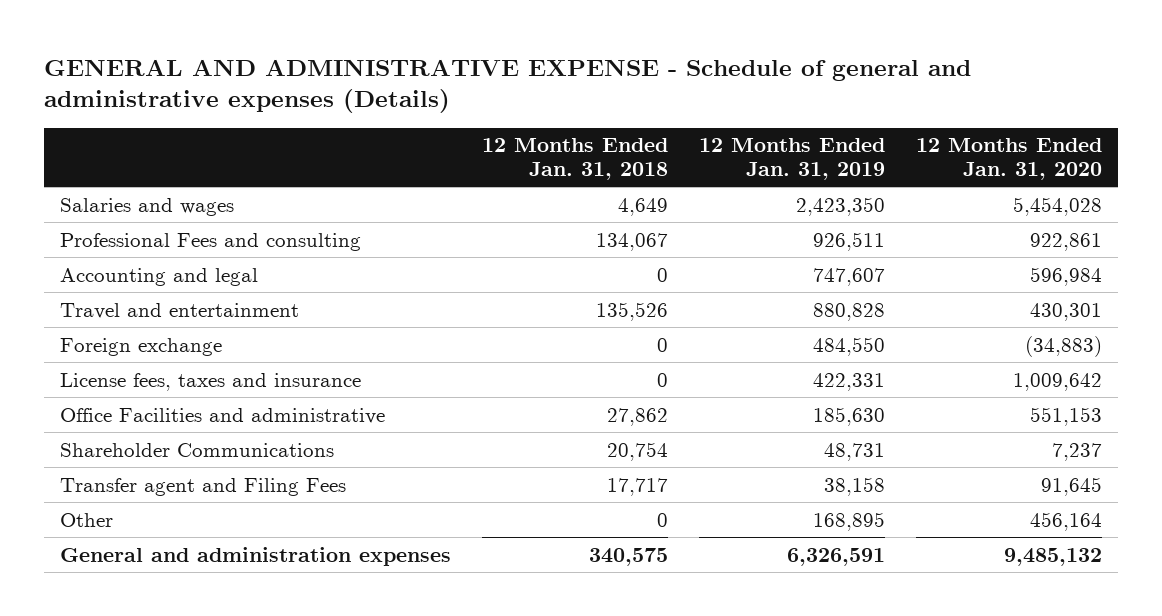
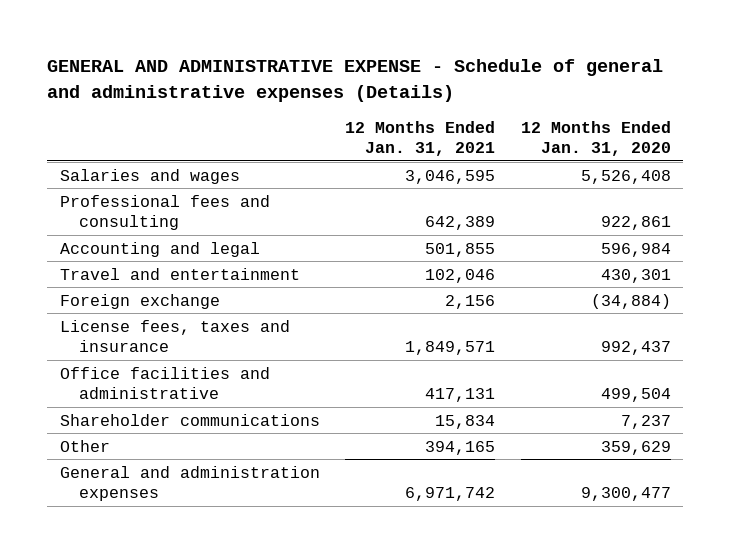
- | 12 Months Ended Jan. 31, 2018 | 12 Months Ended Jan. 31, 2019 | 12 Months Ended Jan. 31, 2020
+ | 12 Months Ended Jan. 31, 2021 | 12 Months Ended Jan. 31, 2020
- Salaries and wages | 4,649 | 2,423,350 | 5,454,028
- Professional Fees and consulting | 134,067 | 926,511 | 922,861
+ Salaries and wages | 3,046,595 | 5,526,408
+ Professional fees and consulting | 642,389 | 922,861
- Foreign exchange | 0 | 484,550 | (34,883)
- License fees, taxes and insurance | 0 | 422,331 | 1,009,642
- Office Facilities and administrative | 27,862 | 185,630 | 551,153
- Shareholder Communications | 20,754 | 48,731 | 7,237
- Transfer agent and Filing Fees | 17,717 | 38,158 | 91,645
- Other | 0 | 168,895 | 456,164
- General and administration expenses | 340,575 | 6,326,591 | 9,485,132
+ Foreign exchange | 2,156 | (34,884)
+ License fees, taxes and insurance | 1,849,571 | 992,437
+ Office facilities and administrative | 417,131 | 499,504
+ Shareholder communications | 15,834 | 7,237
+ Other | 394,165 | 359,629
+ General and administration expenses | 6,971,742 | 9,300,477

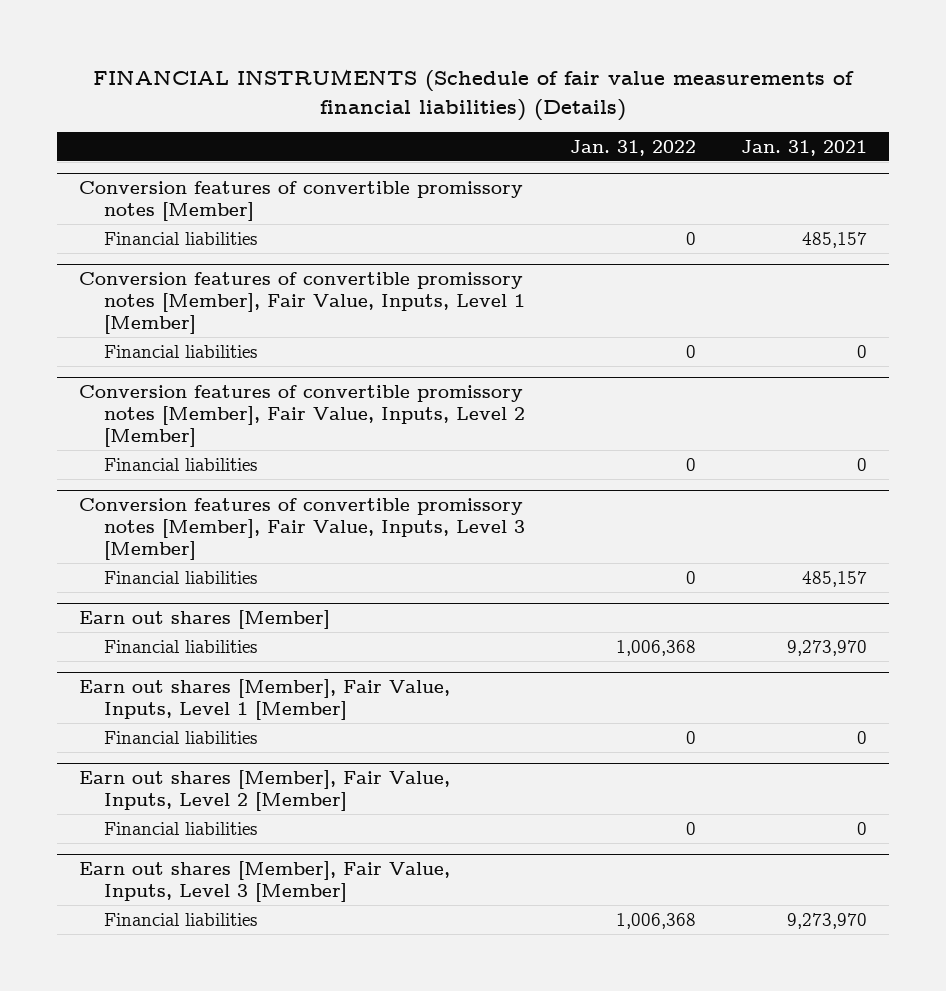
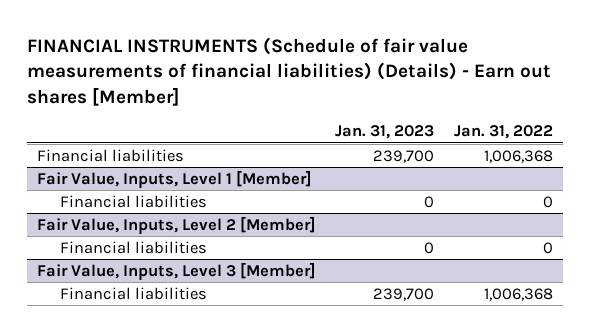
- FINANCIAL INSTRUMENTS (Schedule of fair value measurements of financial liabilities) (Details)
+ FINANCIAL INSTRUMENTS (Schedule of fair value measurements of financial liabilities) (Details) - Earn out shares [Member]
- | Jan. 31, 2022 | Jan. 31, 2021
+ | Jan. 31, 2023 | Jan. 31, 2022
- Conversion features of convertible promissory notes [Member]
- Financial liabilities | 0 | 485,157
- Conversion features of convertible promissory notes [Member], Fair Value, Inputs, Level 1 [Member]
- Financial liabilities | 0 | 0
- Conversion features of convertible promissory notes [Member], Fair Value, Inputs, Level 2 [Member]
- Financial liabilities | 0 | 0
- Conversion features of convertible promissory notes [Member], Fair Value, Inputs, Level 3 [Member]
- Financial liabilities | 0 | 485,157
- Earn out shares [Member]
- Earn out shares [Member], Fair Value, Inputs, Level 1 [Member]
+ Fair Value, Inputs, Level 1 [Member]
- Earn out shares [Member], Fair Value, Inputs, Level 2 [Member]
+ Fair Value, Inputs, Level 2 [Member]
- Earn out shares [Member], Fair Value, Inputs, Level 3 [Member]
+ Fair Value, Inputs, Level 3 [Member]

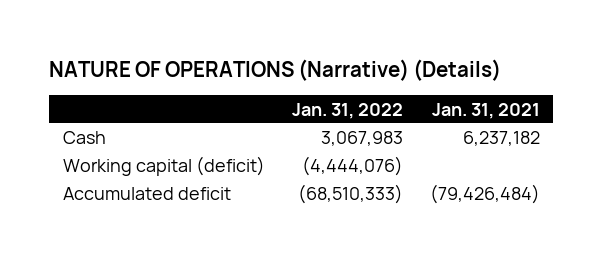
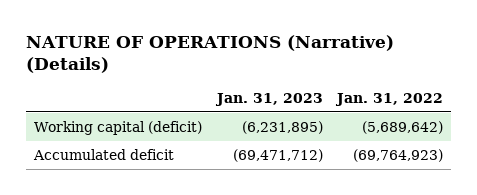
- | Jan. 31, 2022 | Jan. 31, 2021
+ | Jan. 31, 2023 | Jan. 31, 2022
- Cash | 3,067,983 | 6,237,182
- Working capital (deficit) | (4,444,076) |
- Accumulated deficit | (68,510,333) | (79,426,484)
+ Working capital (deficit) | (6,231,895) | (5,689,642)
+ Accumulated deficit | (69,471,712) | (69,764,923)

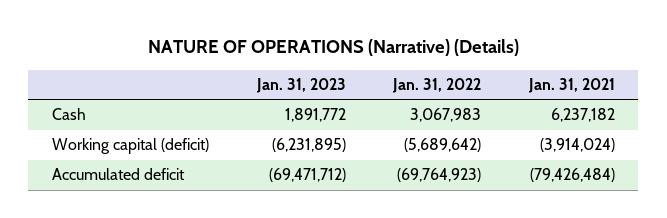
- | Jan. 31, 2023 | Jan. 31, 2022
+ | Jan. 31, 2023 | Jan. 31, 2022 | Jan. 31, 2021
+ Cash | 1,891,772 | 3,067,983 | 6,237,182

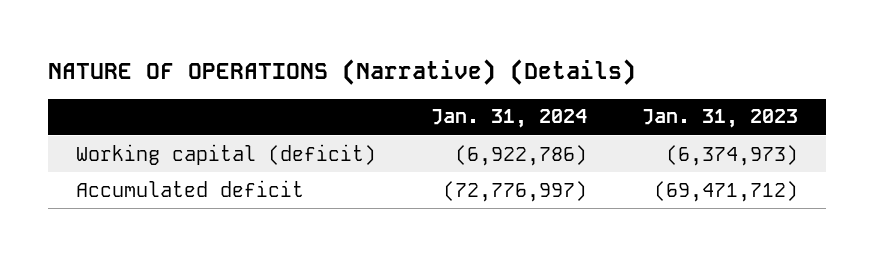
- | Jan. 31, 2023 | Jan. 31, 2022 | Jan. 31, 2021
+ | Jan. 31, 2024 | Jan. 31, 2023
- Cash | 1,891,772 | 3,067,983 | 6,237,182
- Working capital (deficit) | (6,231,895) | (5,689,642) | (3,914,024)
+ Working capital (deficit) | (6,922,786) | (6,374,973)

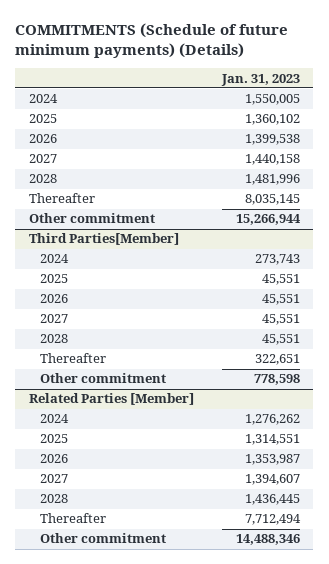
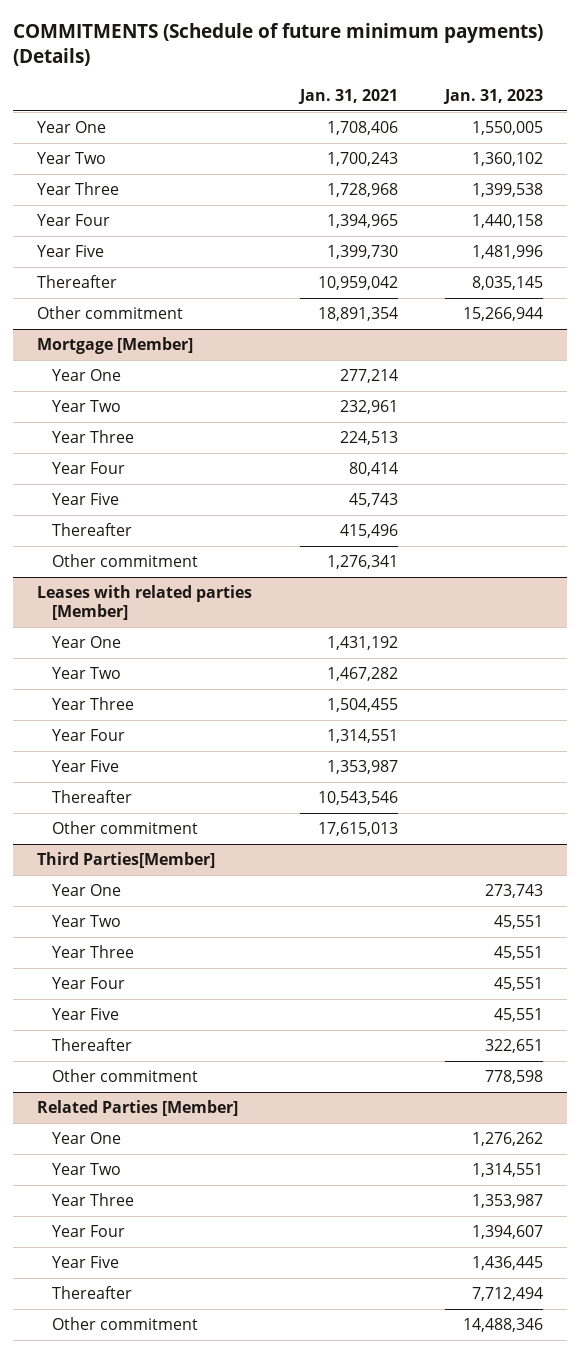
- | Jan. 31, 2023
+ | Jan. 31, 2021 | Jan. 31, 2023
- 2024 | 1,550,005
- 2025 | 1,360,102
- 2026 | 1,399,538
- 2027 | 1,440,158
- 2028 | 1,481,996
+ Year One | 1,708,406 | 1,550,005
+ Year Two | 1,700,243 | 1,360,102
+ Year Three | 1,728,968 | 1,399,538
+ Year Four | 1,394,965 | 1,440,158
+ Year Five | 1,399,730 | 1,481,996
+ Mortgage [Member]
+ Year One | 277,214 |
+ Year Two | 232,961 |
+ Year Three | 224,513 |
+ Year Four | 80,414 |
+ Year Five | 45,743 |
+ Thereafter | 415,496 |
+ Other commitment | 1,276,341 |
+ Leases with related parties [Member]
+ Year One | 1,431,192 |
+ Year Two | 1,467,282 |
+ Year Three | 1,504,455 |
+ Year Four | 1,314,551 |
+ Year Five | 1,353,987 |
+ Thereafter | 10,543,546 |
+ Other commitment | 17,615,013 |
@ Third Parties[Member]
- 2024 | 273,743
- 2025 | 45,551
- 2026 | 45,551
- 2027 | 45,551
- 2028 | 45,551
+ Year One | | 273,743
+ Year Two | | 45,551
+ Year Three | | 45,551
+ Year Four | | 45,551
+ Year Five | | 45,551
@ Related Parties [Member]
- 2024 | 1,276,262
- 2025 | 1,314,551
- 2026 | 1,353,987
- 2027 | 1,394,607
- 2028 | 1,436,445
+ Year One | | 1,276,262
+ Year Two | | 1,314,551
+ Year Three | | 1,353,987
+ Year Four | | 1,394,607
+ Year Five | | 1,436,445

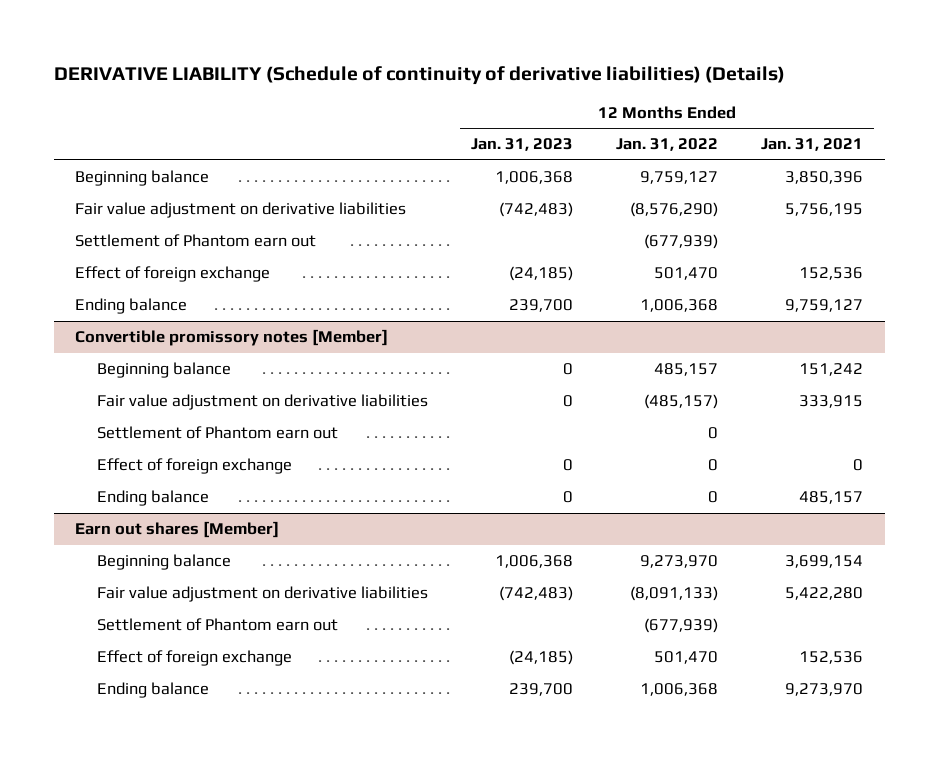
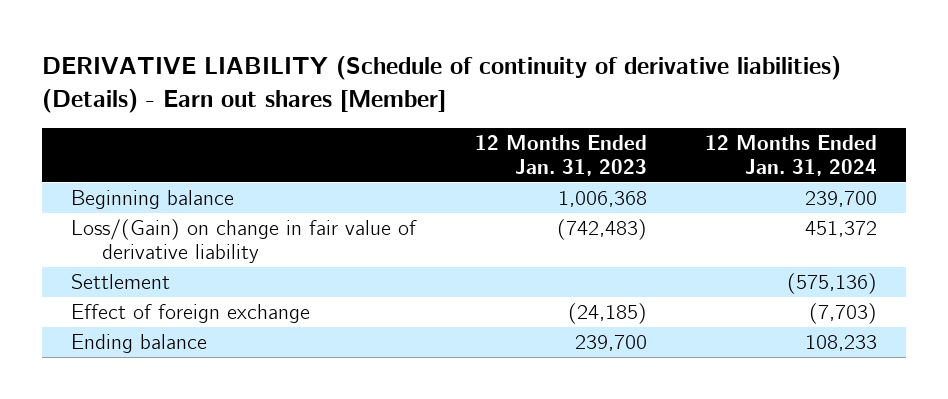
- DERIVATIVE LIABILITY (Schedule of continuity of derivative liabilities) (Details)
+ DERIVATIVE LIABILITY (Schedule of continuity of derivative liabilities) (Details) - Earn out shares [Member]
- | 12 Months Ended Jan. 31, 2023 | 12 Months Ended Jan. 31, 2022 | 12 Months Ended Jan. 31, 2021
+ | 12 Months Ended Jan. 31, 2023 | 12 Months Ended Jan. 31, 2024
- Fair value adjustment on derivative liabilities | (742,483) | (8,576,290) | 5,756,195
- Settlement of Phantom earn out | | (677,939) |
- Effect of foreign exchange | (24,185) | 501,470 | 152,536
- Ending balance | 239,700 | 1,006,368 | 9,759,127
- Convertible promissory notes [Member]
- Beginning balance | 0 | 485,157 | 151,242
- Fair value adjustment on derivative liabilities | 0 | (485,157) | 333,915
- Settlement of Phantom earn out | | 0 |
- Effect of foreign exchange | 0 | 0 | 0
- Ending balance | 0 | 0 | 485,157
- Earn out shares [Member]
- Beginning balance | 1,006,368 | 9,273,970 | 3,699,154
- Fair value adjustment on derivative liabilities | (742,483) | (8,091,133) | 5,422,280
- Settlement of Phantom earn out | | (677,939) |
+ Loss/(Gain) on change in fair value of derivative liability | (742,483) | 451,372
+ Settlement | | (575,136)

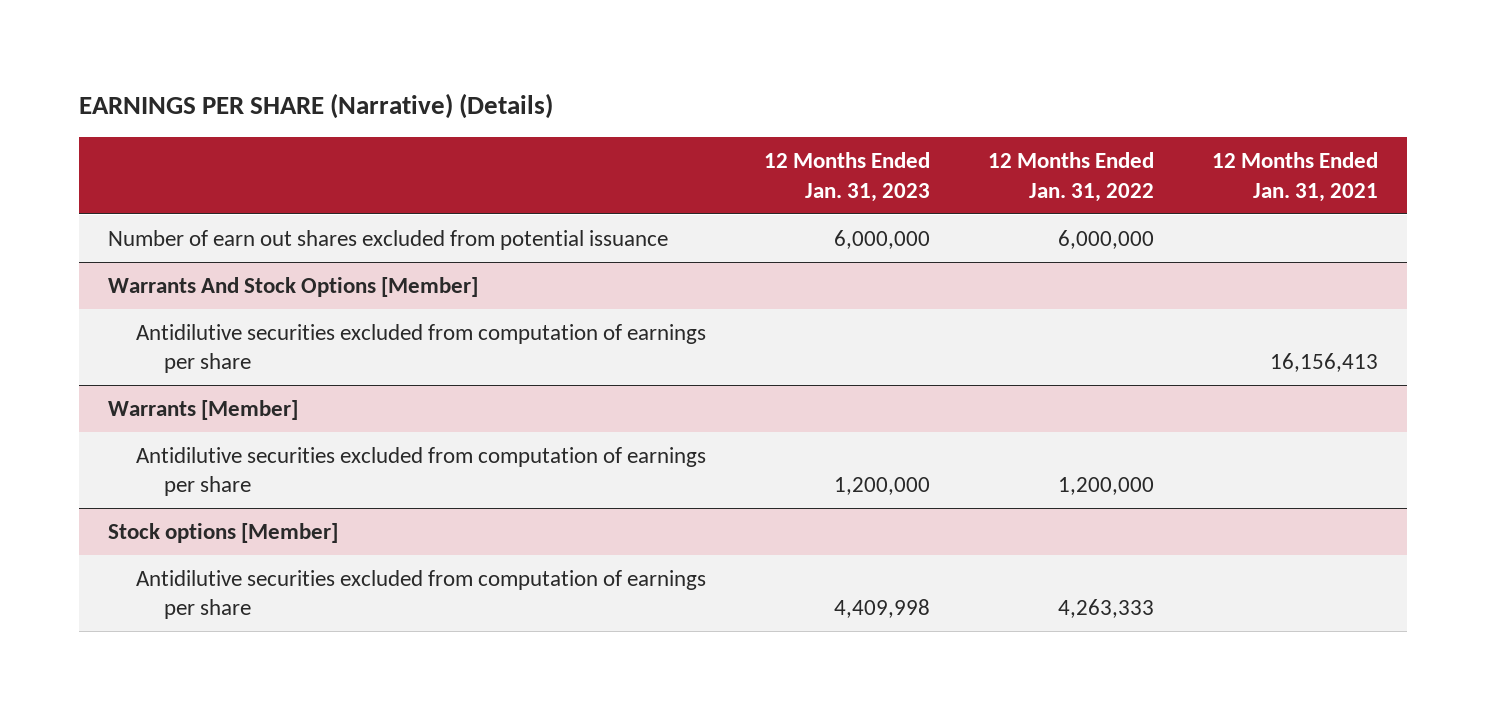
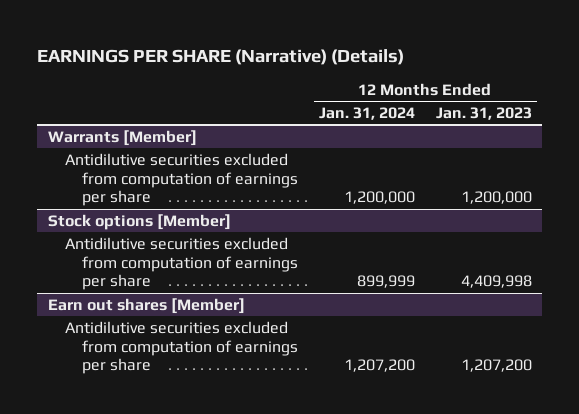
- | 12 Months Ended Jan. 31, 2023 | 12 Months Ended Jan. 31, 2022 | 12 Months Ended Jan. 31, 2021
+ | 12 Months Ended Jan. 31, 2024 | 12 Months Ended Jan. 31, 2023
- Number of earn out shares excluded from potential issuance | 6,000,000 | 6,000,000 |
- Warrants And Stock Options [Member]
- Antidilutive securities excluded from computation of earnings per share | | | 16,156,413
+ Earn out shares [Member]
+ Antidilutive securities excluded from computation of earnings per share | 1,207,200 | 1,207,200

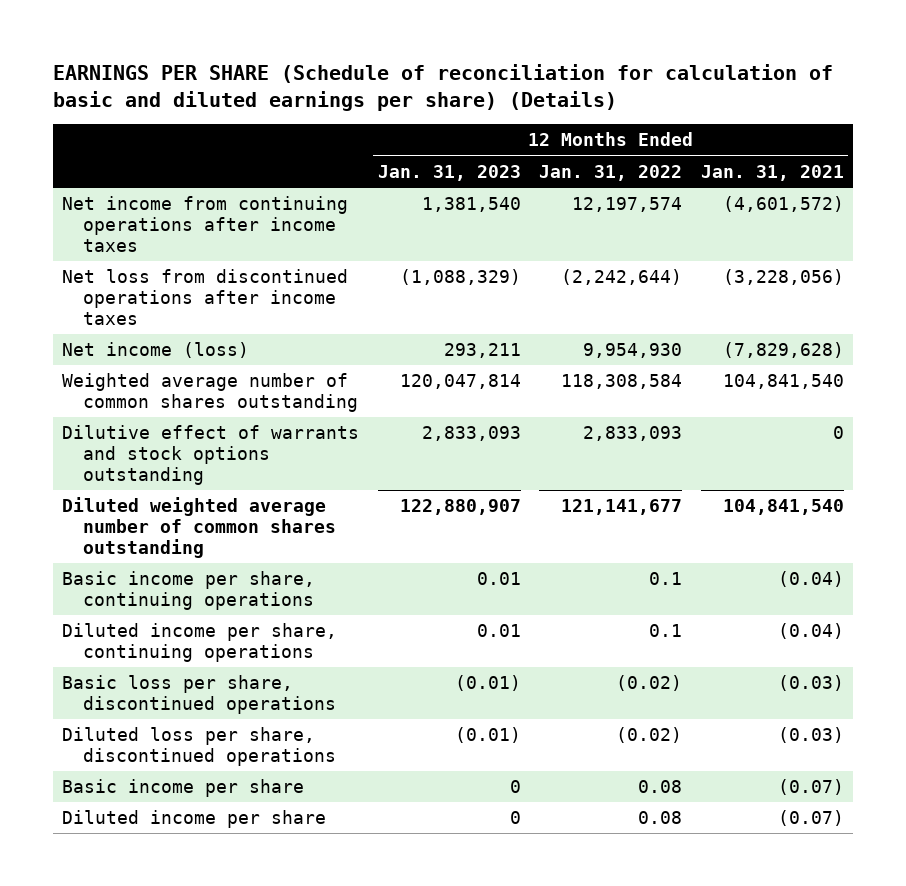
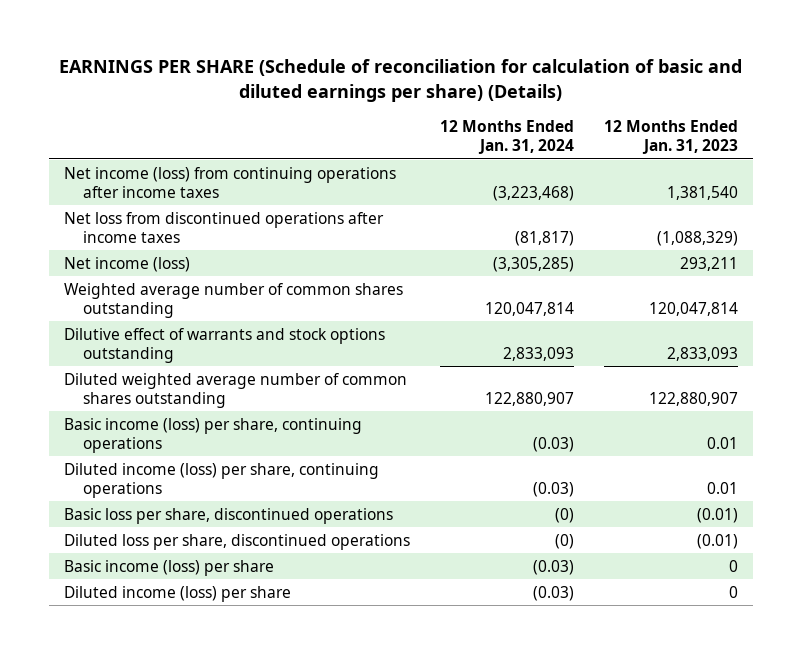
- | 12 Months Ended Jan. 31, 2023 | 12 Months Ended Jan. 31, 2022 | 12 Months Ended Jan. 31, 2021
+ | 12 Months Ended Jan. 31, 2024 | 12 Months Ended Jan. 31, 2023
- Net income from continuing operations after income taxes | 1,381,540 | 12,197,574 | (4,601,572)
+ Net income (loss) from continuing operations after income taxes | (3,223,468) | 1,381,540
- Basic income per share, continuing operations | 0.01 | 0.1 | (0.04)
- Diluted income per share, continuing operations | 0.01 | 0.1 | (0.04)
+ Basic income (loss) per share, continuing operations | (0.03) | 0.01
+ Diluted income (loss) per share, continuing operations | (0.03) | 0.01
- Basic income per share | 0 | 0.08 | (0.07)
- Diluted income per share | 0 | 0.08 | (0.07)
+ Basic income (loss) per share | (0.03) | 0
+ Diluted income (loss) per share | (0.03) | 0

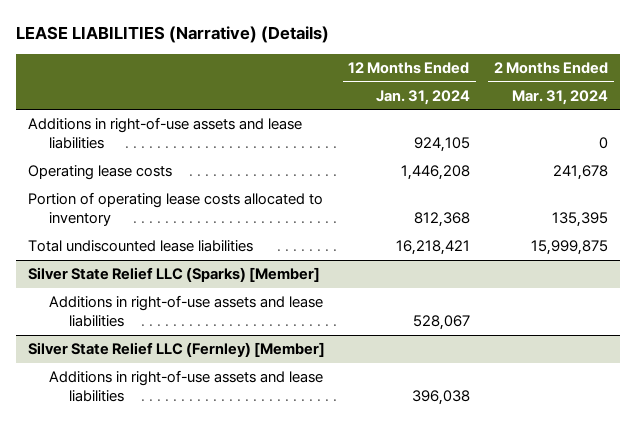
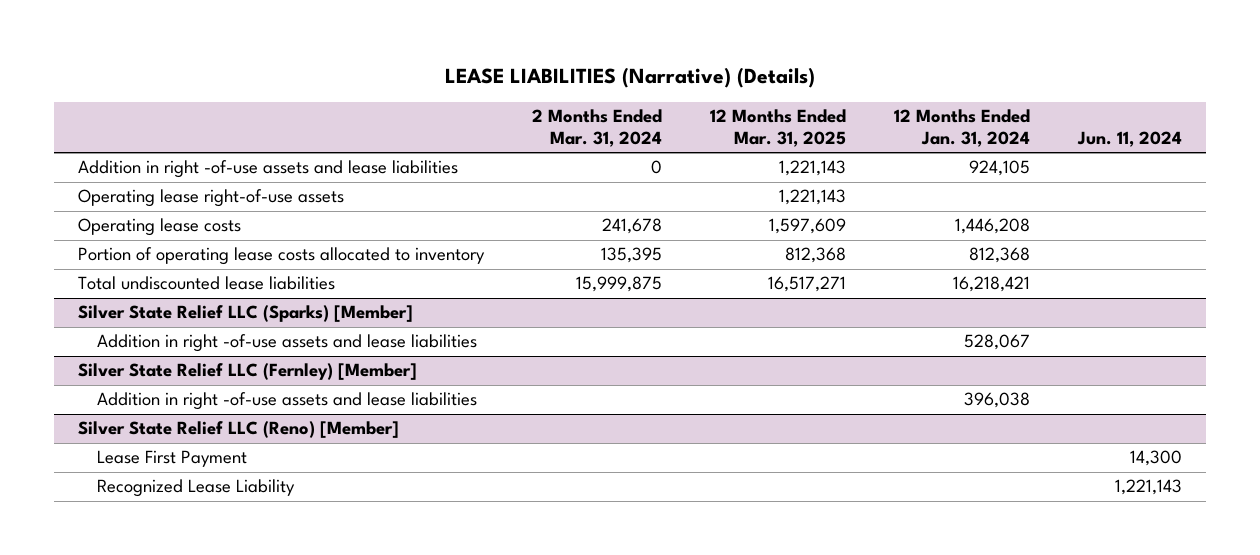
- | 12 Months Ended Jan. 31, 2024 | 2 Months Ended Mar. 31, 2024
+ | 2 Months Ended Mar. 31, 2024 | 12 Months Ended Mar. 31, 2025 | 12 Months Ended Jan. 31, 2024 | Jun. 11, 2024
- Additions in right-of-use assets and lease liabilities | 924,105 | 0
+ Addition in right -of-use assets and lease liabilities | 0 | 1,221,143 | 924,105 |
+ Operating lease right-of-use assets | | 1,221,143 | |
@ Silver State Relief LLC (Sparks) [Member]
- Additions in right-of-use assets and lease liabilities | 528,067 |
+ Addition in right -of-use assets and lease liabilities | | | 528,067 |
@ Silver State Relief LLC (Fernley) [Member]
- Additions in right-of-use assets and lease liabilities | 396,038 |
+ Addition in right -of-use assets and lease liabilities | | | 396,038 |
+ Silver State Relief LLC (Reno) [Member]
+ Lease First Payment | | | | 14,300
+ Recognized Lease Liability | | | | 1,221,143

